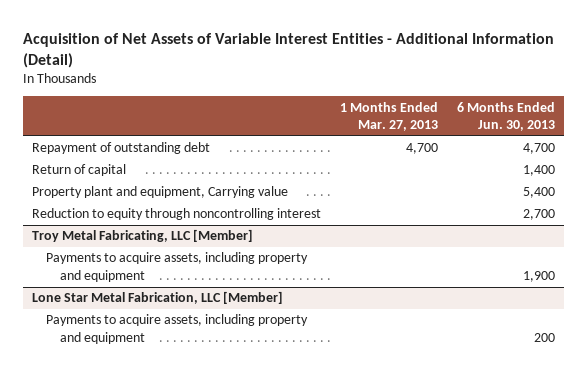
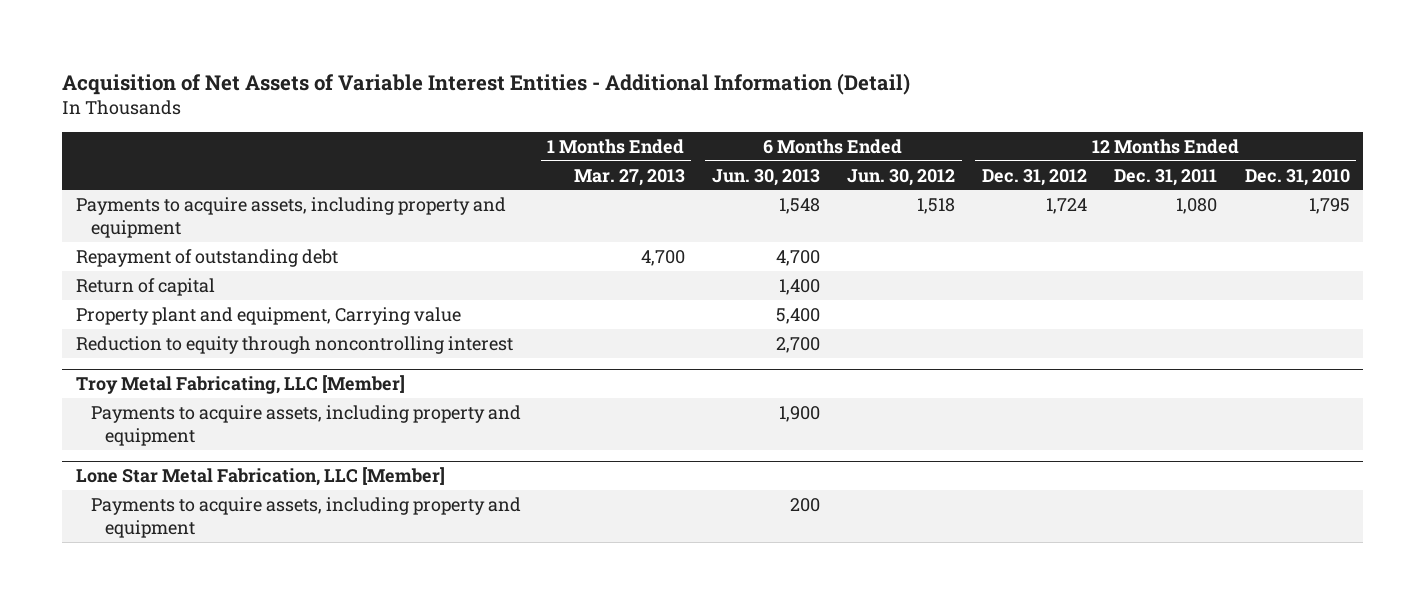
- | 1 Months Ended Mar. 27, 2013 | 6 Months Ended Jun. 30, 2013
+ | 1 Months Ended Mar. 27, 2013 | 6 Months Ended Jun. 30, 2013 | 6 Months Ended Jun. 30, 2012 | 12 Months Ended Dec. 31, 2012 | 12 Months Ended Dec. 31, 2011 | 12 Months Ended Dec. 31, 2010
+ Payments to acquire assets, including property and equipment | | 1,548 | 1,518 | 1,724 | 1,080 | 1,795

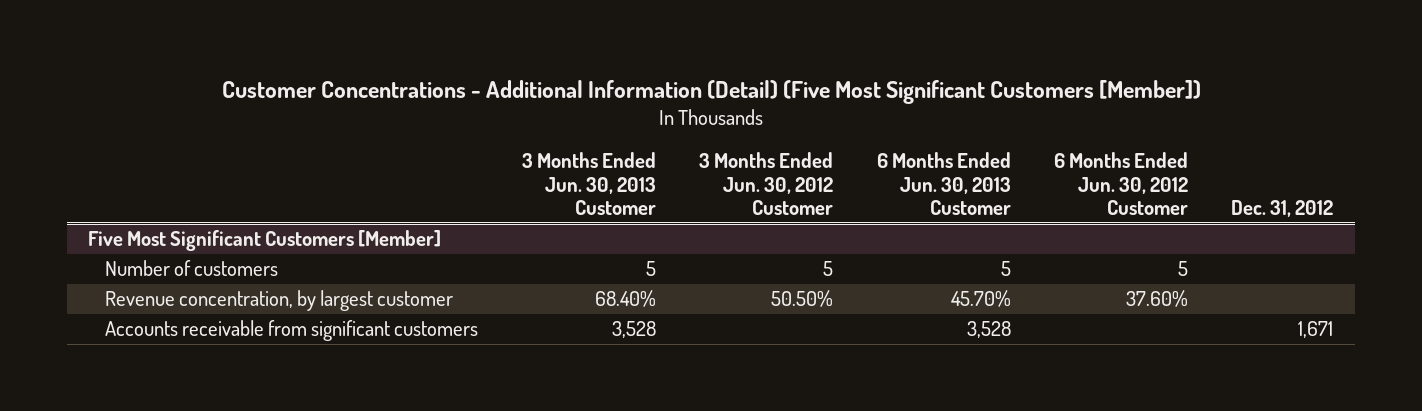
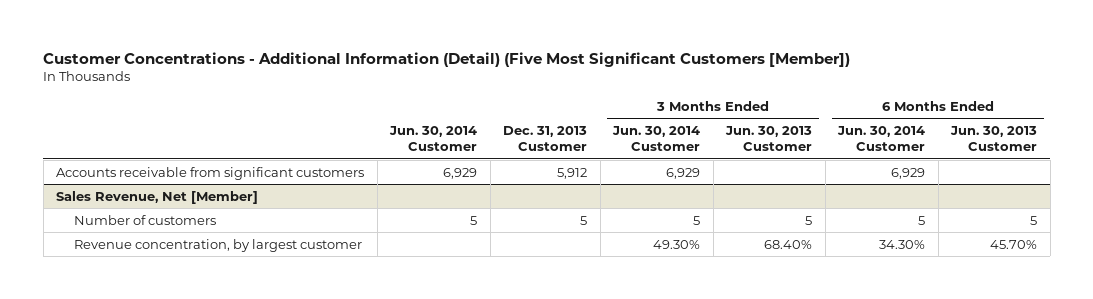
- | 3 Months Ended Jun. 30, 2013 Customer | 3 Months Ended Jun. 30, 2012 Customer | 6 Months Ended Jun. 30, 2013 Customer | 6 Months Ended Jun. 30, 2012 Customer | Dec. 31, 2012
+ | Jun. 30, 2014 Customer | Dec. 31, 2013 Customer | 3 Months Ended Jun. 30, 2014 Customer | 3 Months Ended Jun. 30, 2013 Customer | 6 Months Ended Jun. 30, 2014 Customer | 6 Months Ended Jun. 30, 2013 Customer
- Five Most Significant Customers [Member]
+ Accounts receivable from significant customers | 6,929 | 5,912 | 6,929 | | 6,929 |
+ Sales Revenue, Net [Member]
- Accounts receivable from significant customers | 3,528 | | 3,528 | | 1,671

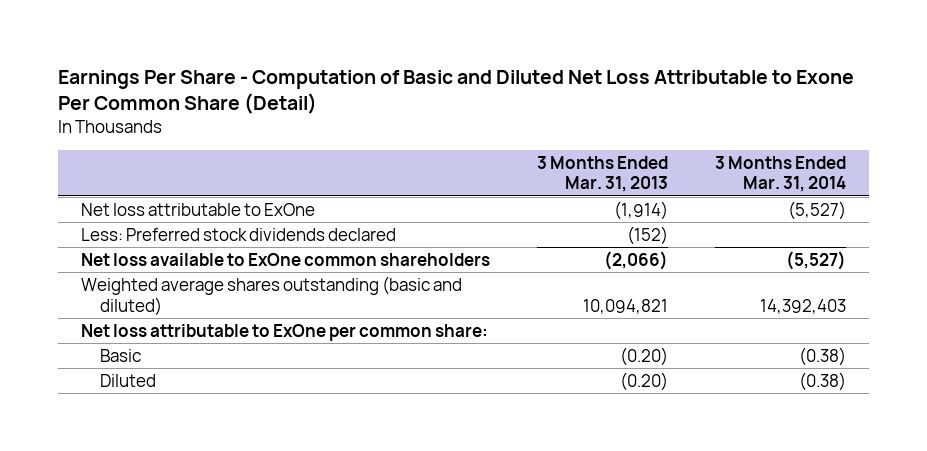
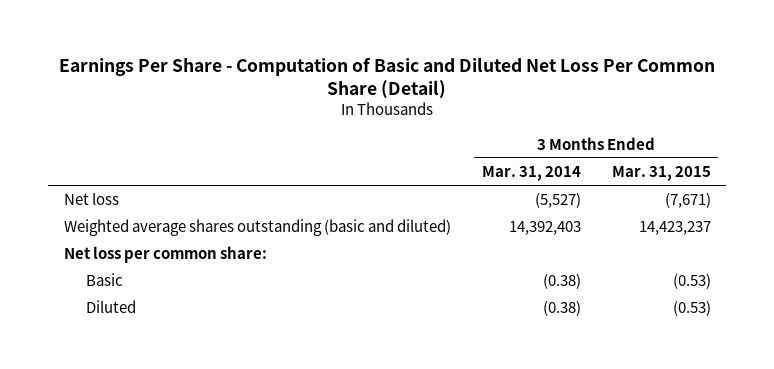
- Earnings Per Share - Computation of Basic and Diluted Net Loss Attributable to Exone Per Common Share (Detail)
+ Earnings Per Share - Computation of Basic and Diluted Net Loss Per Common Share (Detail)
- | 3 Months Ended Mar. 31, 2013 | 3 Months Ended Mar. 31, 2014
+ | 3 Months Ended Mar. 31, 2014 | 3 Months Ended Mar. 31, 2015
- Net loss attributable to ExOne | (1,914) | (5,527)
- Less: Preferred stock dividends declared | (152) |
- Net loss available to ExOne common shareholders | (2,066) | (5,527)
+ Net loss | (5,527) | (7,671)
- Net loss attributable to ExOne per common share:
+ Net loss per common share:

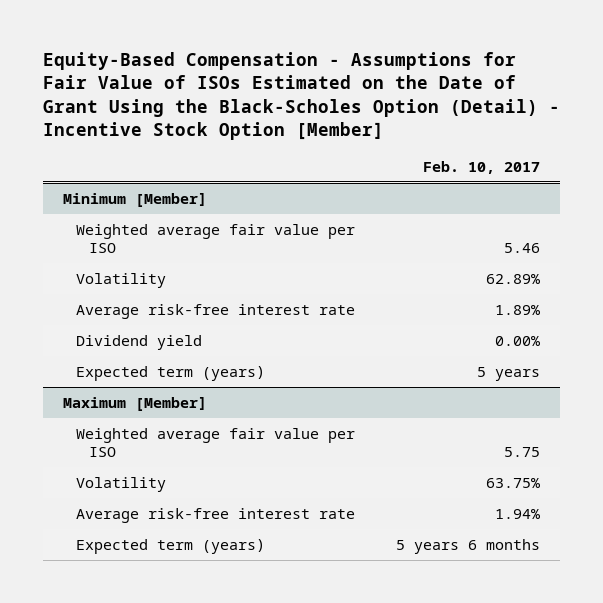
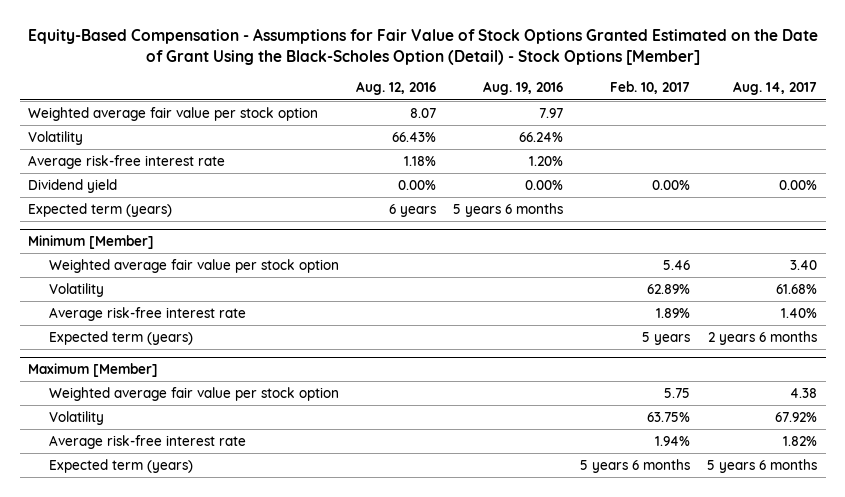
- Equity-Based Compensation - Assumptions for Fair Value of ISOs Estimated on the Date of Grant Using the Black-Scholes Option (Detail) - Incentive Stock Option [Member]
+ Equity-Based Compensation - Assumptions for Fair Value of Stock Options Granted Estimated on the Date of Grant Using the Black-Scholes Option (Detail) - Stock Options [Member]
- | Feb. 10, 2017
+ | Aug. 12, 2016 | Aug. 19, 2016 | Feb. 10, 2017 | Aug. 14, 2017
+ Weighted average fair value per stock option | 8.07 | 7.97 | |
+ Volatility | 66.43% | 66.24% | |
+ Average risk-free interest rate | 1.18% | 1.20% | |
+ Dividend yield | 0.00% | 0.00% | 0.00% | 0.00%
+ Expected term (years) | 6 years | 5 years 6 months | |
@ Minimum [Member]
- Weighted average fair value per ISO | 5.46
+ Weighted average fair value per stock option | | | 5.46 | 3.40
- Dividend yield | 0.00%
@ Maximum [Member]
- Weighted average fair value per ISO | 5.75
+ Weighted average fair value per stock option | | | 5.75 | 4.38

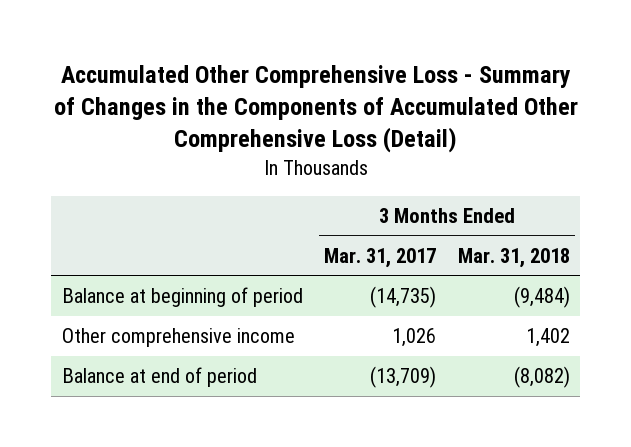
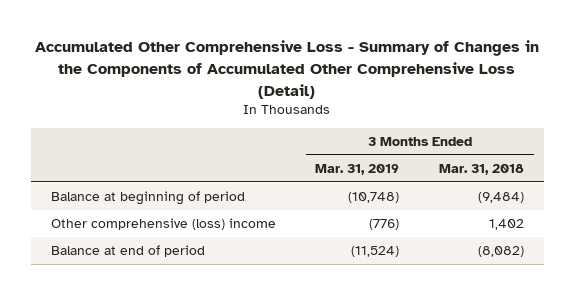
- | 3 Months Ended Mar. 31, 2017 | 3 Months Ended Mar. 31, 2018
+ | 3 Months Ended Mar. 31, 2019 | 3 Months Ended Mar. 31, 2018
- Other comprehensive income | 1,026 | 1,402
+ Other comprehensive (loss) income | (776) | 1,402

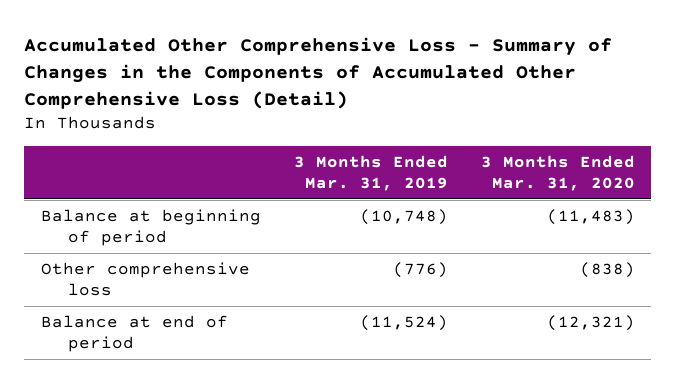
- | 3 Months Ended Mar. 31, 2019 | 3 Months Ended Mar. 31, 2018
+ | 3 Months Ended Mar. 31, 2019 | 3 Months Ended Mar. 31, 2020
- Other comprehensive (loss) income | (776) | 1,402
+ Other comprehensive loss | (776) | (838)

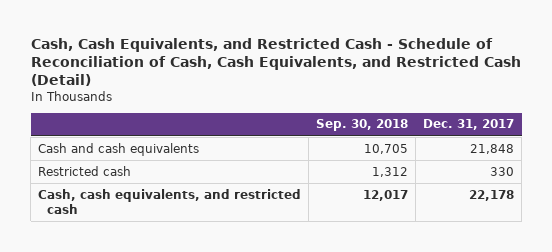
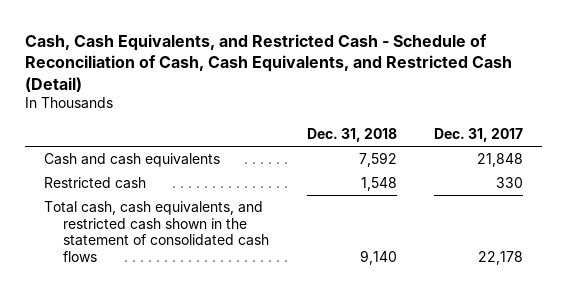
- | Sep. 30, 2018 | Dec. 31, 2017
+ | Dec. 31, 2018 | Dec. 31, 2017
- Cash, cash equivalents, and restricted cash | 12,017 | 22,178
+ Total cash, cash equivalents, and restricted cash shown in the statement of consolidated cash flows | 9,140 | 22,178

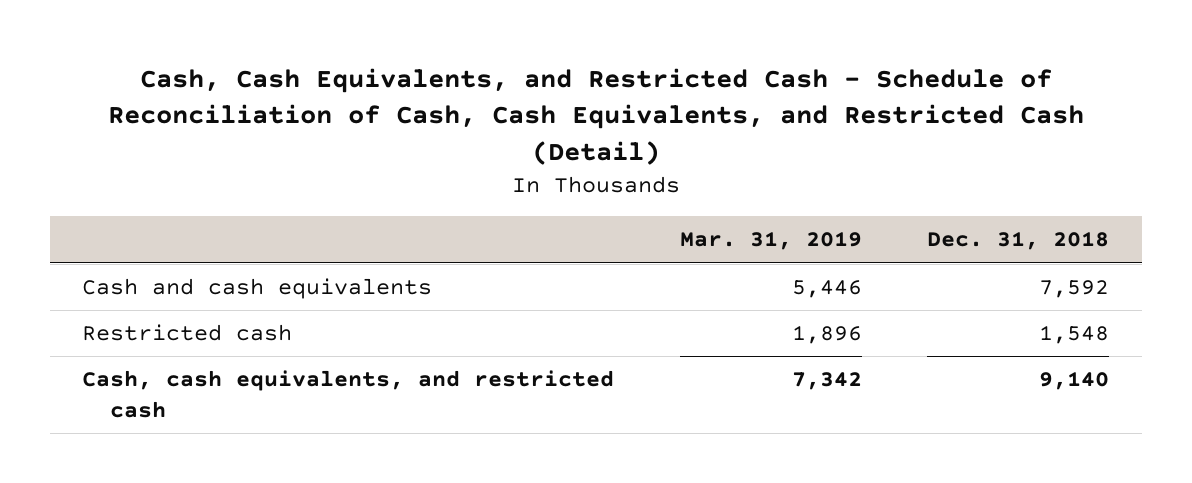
- | Dec. 31, 2018 | Dec. 31, 2017
+ | Mar. 31, 2019 | Dec. 31, 2018
- Total cash, cash equivalents, and restricted cash shown in the statement of consolidated cash flows | 9,140 | 22,178
+ Cash, cash equivalents, and restricted cash | 7,342 | 9,140

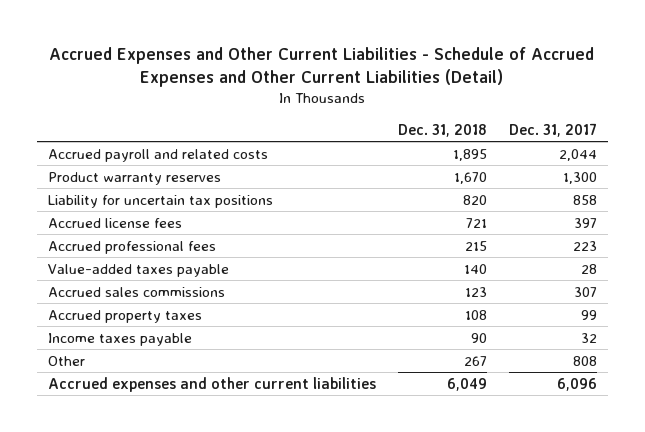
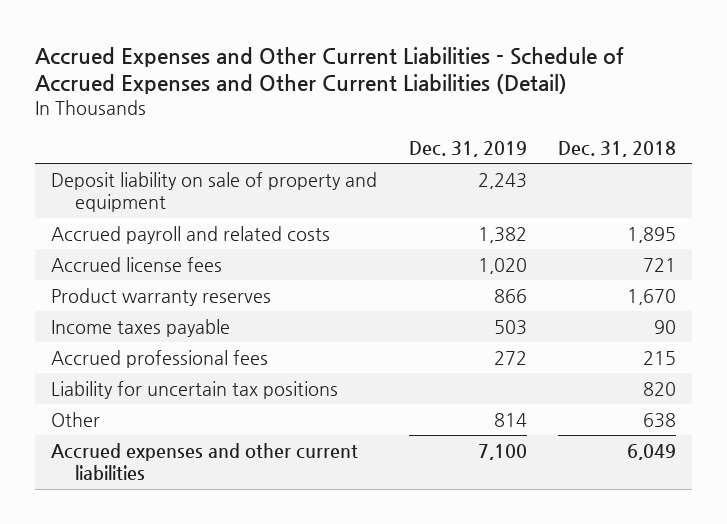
- | Dec. 31, 2018 | Dec. 31, 2017
+ | Dec. 31, 2019 | Dec. 31, 2018
+ Deposit liability on sale of property and equipment | 2,243 |
- Value-added taxes payable | 140 | 28
- Accrued sales commissions | 123 | 307
- Accrued property taxes | 108 | 99
moved down: Product warranty reserves | 866 | 1,670
- Other | 267 | 808
moved down: Accrued professional fees | 272 | 215
moved down: Liability for uncertain tax positions | | 820
+ Other | 814 | 638

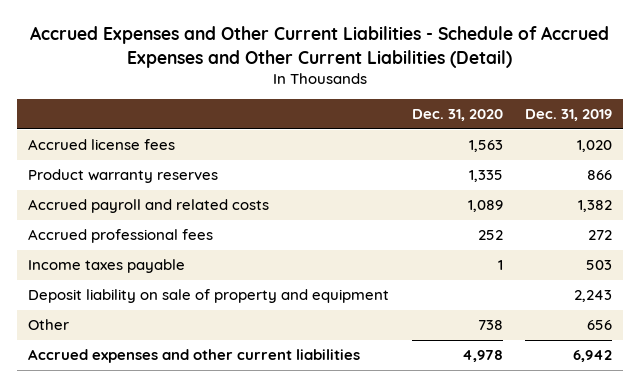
- | Dec. 31, 2019 | Dec. 31, 2018
+ | Dec. 31, 2020 | Dec. 31, 2019
moved down: Accrued payroll and related costs | 1,089 | 1,382
- Liability for uncertain tax positions | | 820
- Other | 814 | 638
- Accrued expenses and other current liabilities | 7,100 | 6,049
moved down: Income taxes payable | 1 | 503
moved down: Deposit liability on sale of property and equipment | | 2,243
+ Other | 738 | 656
+ Accrued expenses and other current liabilities | 4,978 | 6,942

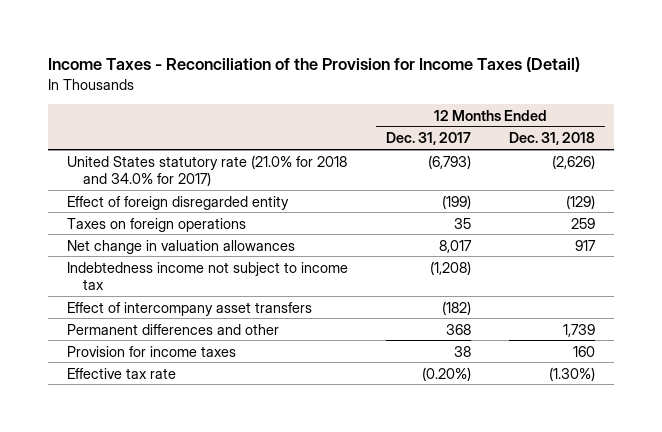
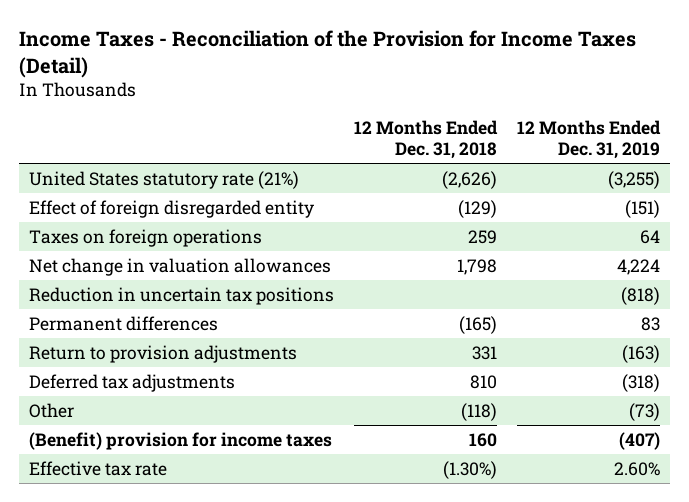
- | 12 Months Ended Dec. 31, 2017 | 12 Months Ended Dec. 31, 2018
+ | 12 Months Ended Dec. 31, 2018 | 12 Months Ended Dec. 31, 2019
- United States statutory rate (21.0% for 2018 and 34.0% for 2017) | (6,793) | (2,626)
+ United States statutory rate (21%) | (2,626) | (3,255)
- Net change in valuation allowances | 8,017 | 917
- Indebtedness income not subject to income tax | (1,208) |
- Effect of intercompany asset transfers | (182) |
- Permanent differences and other | 368 | 1,739
- Provision for income taxes | 38 | 160
+ Net change in valuation allowances | 1,798 | 4,224
+ Reduction in uncertain tax positions | | (818)
+ Permanent differences | (165) | 83
+ Return to provision adjustments | 331 | (163)
+ Deferred tax adjustments | 810 | (318)
+ Other | (118) | (73)
+ (Benefit) provision for income taxes | 160 | (407)

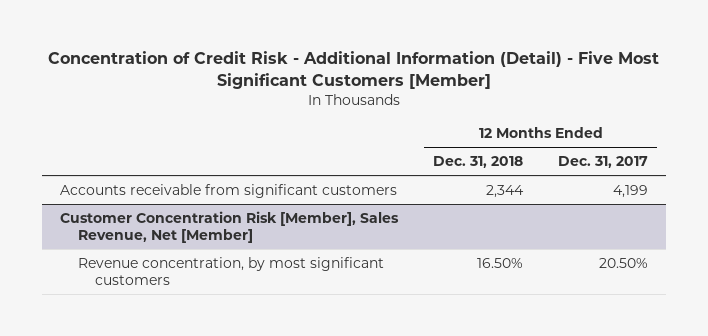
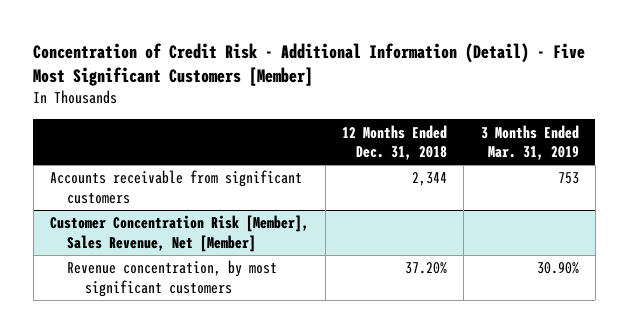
- | 12 Months Ended Dec. 31, 2018 | 12 Months Ended Dec. 31, 2017
+ | 12 Months Ended Dec. 31, 2018 | 3 Months Ended Mar. 31, 2019
@ Customer Concentration Risk [Member], Sales Revenue, Net [Member]
- Revenue concentration, by most significant customers | 16.50% | 20.50%
+ Revenue concentration, by most significant customers | 37.20% | 30.90%

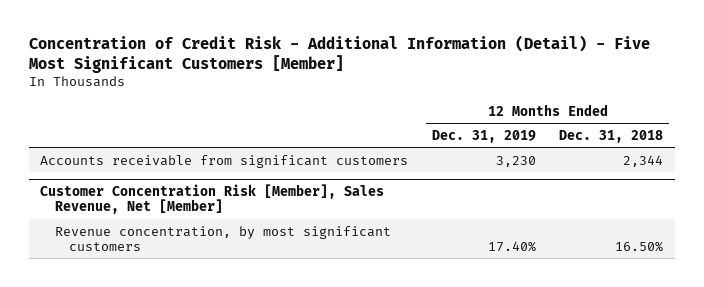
- | 12 Months Ended Dec. 31, 2018 | 3 Months Ended Mar. 31, 2019
+ | 12 Months Ended Dec. 31, 2019 | 12 Months Ended Dec. 31, 2018
@ Customer Concentration Risk [Member], Sales Revenue, Net [Member]
- Revenue concentration, by most significant customers | 37.20% | 30.90%
+ Revenue concentration, by most significant customers | 17.40% | 16.50%

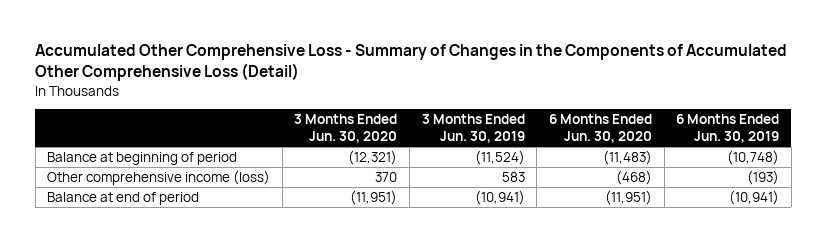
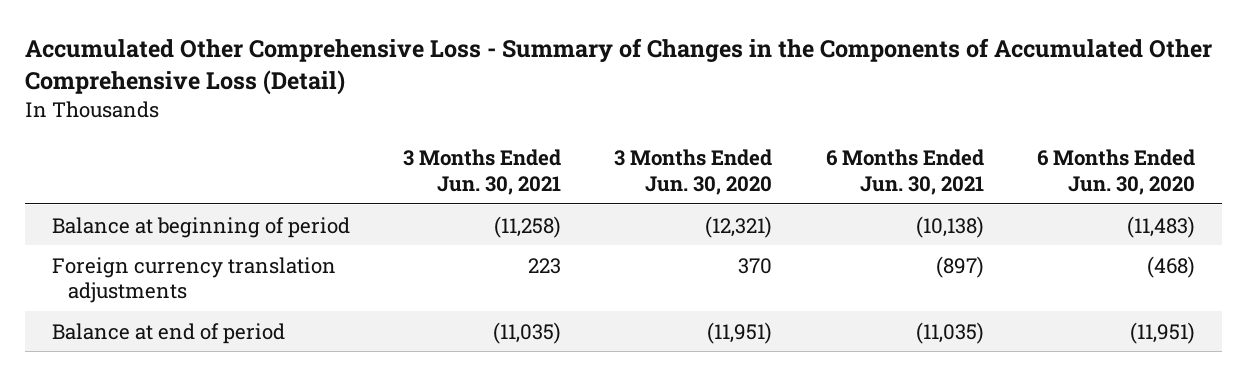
- | 3 Months Ended Jun. 30, 2020 | 3 Months Ended Jun. 30, 2019 | 6 Months Ended Jun. 30, 2020 | 6 Months Ended Jun. 30, 2019
+ | 3 Months Ended Jun. 30, 2021 | 3 Months Ended Jun. 30, 2020 | 6 Months Ended Jun. 30, 2021 | 6 Months Ended Jun. 30, 2020
- Other comprehensive income (loss) | 370 | 583 | (468) | (193)
+ Foreign currency translation adjustments | 223 | 370 | (897) | (468)

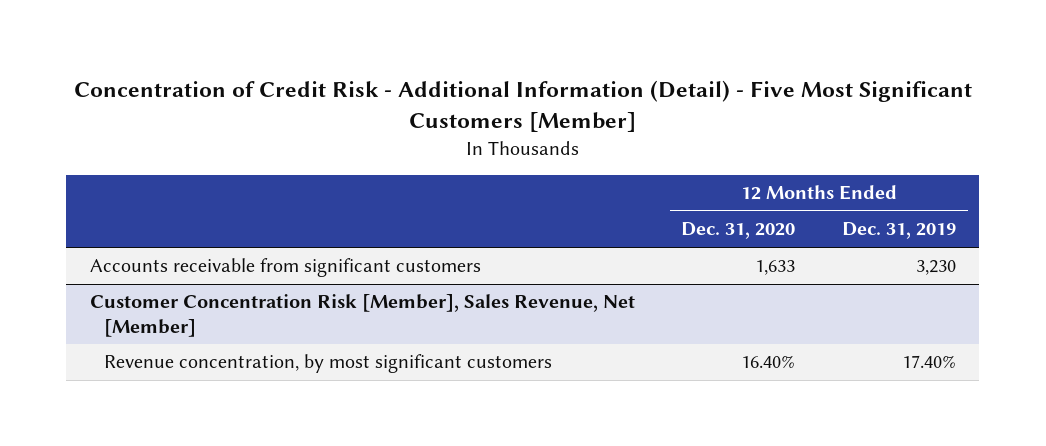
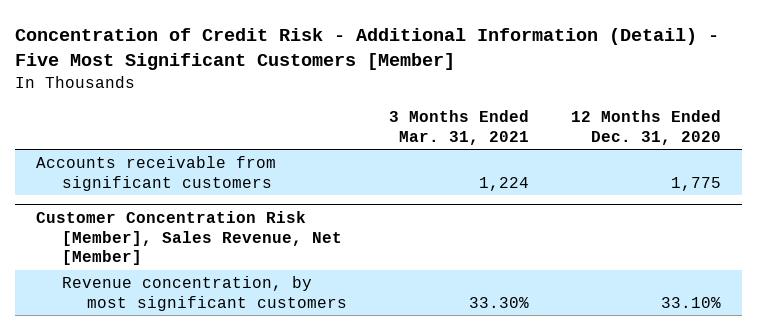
- | 12 Months Ended Dec. 31, 2020 | 12 Months Ended Dec. 31, 2019
+ | 3 Months Ended Mar. 31, 2021 | 12 Months Ended Dec. 31, 2020
- Accounts receivable from significant customers | 1,633 | 3,230
+ Accounts receivable from significant customers | 1,224 | 1,775
@ Customer Concentration Risk [Member], Sales Revenue, Net [Member]
- Revenue concentration, by most significant customers | 16.40% | 17.40%
+ Revenue concentration, by most significant customers | 33.30% | 33.10%

